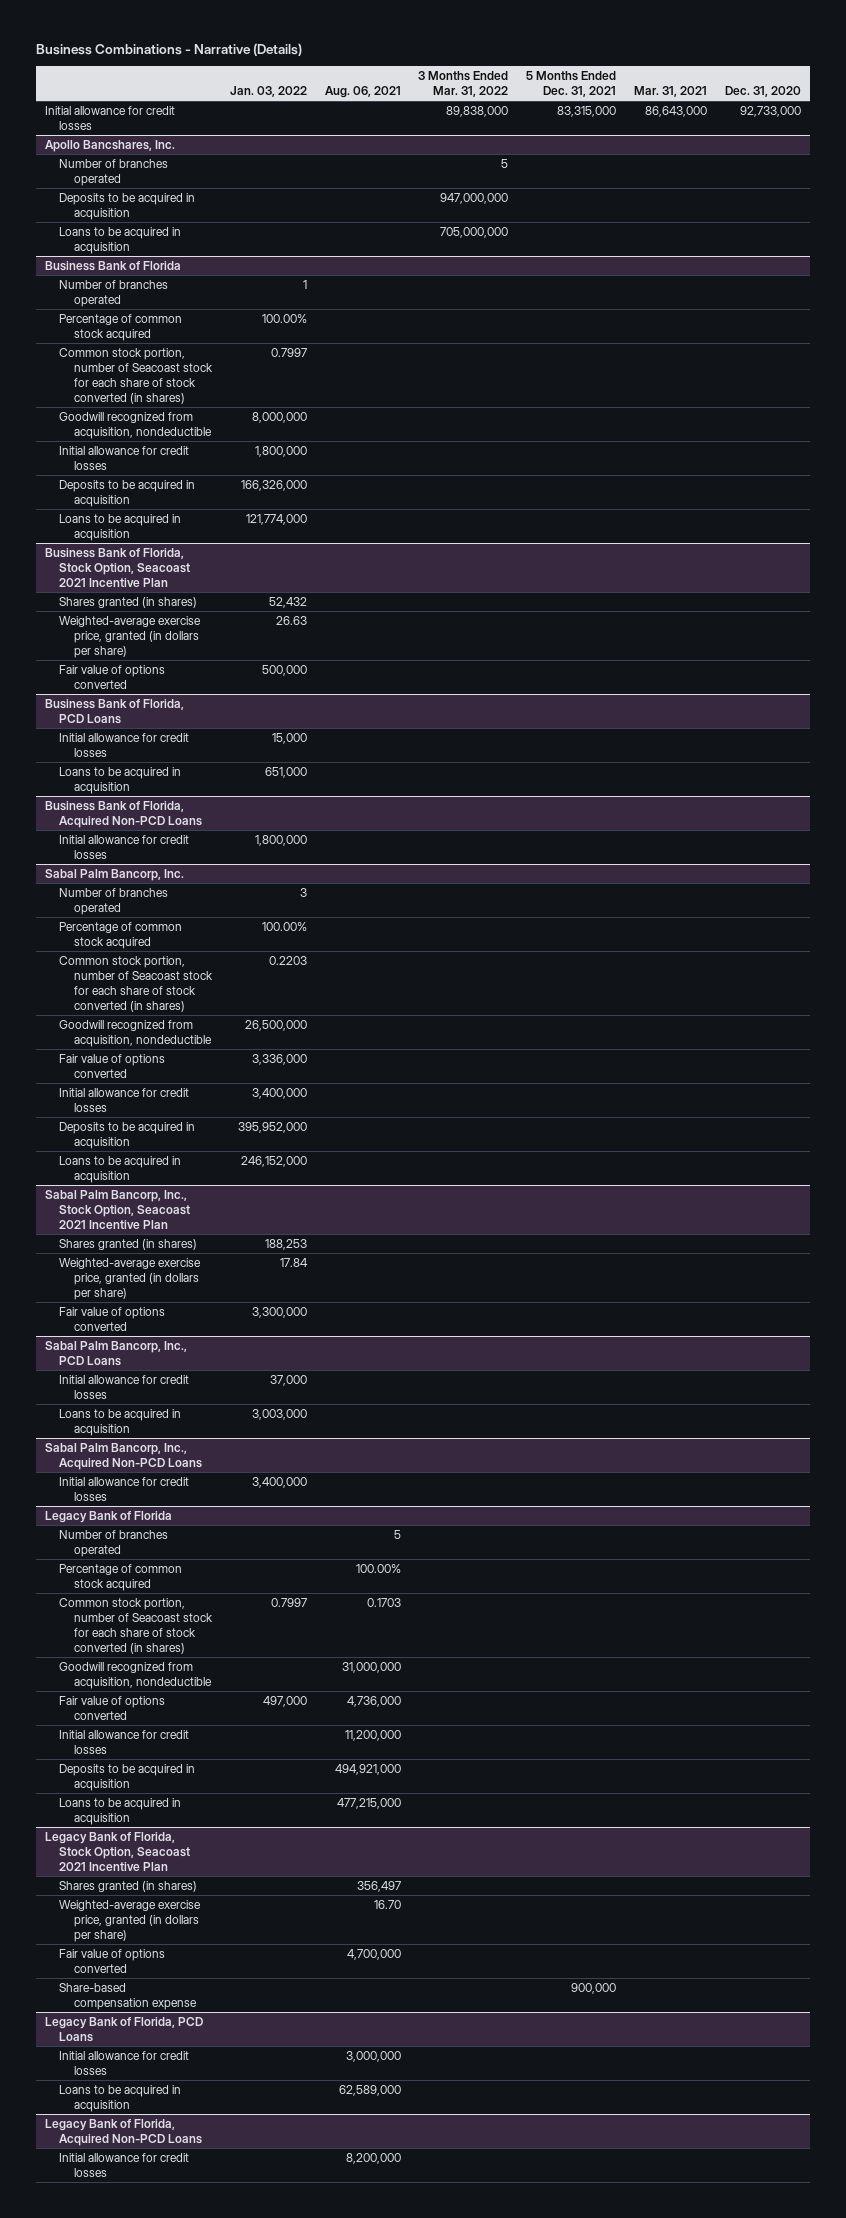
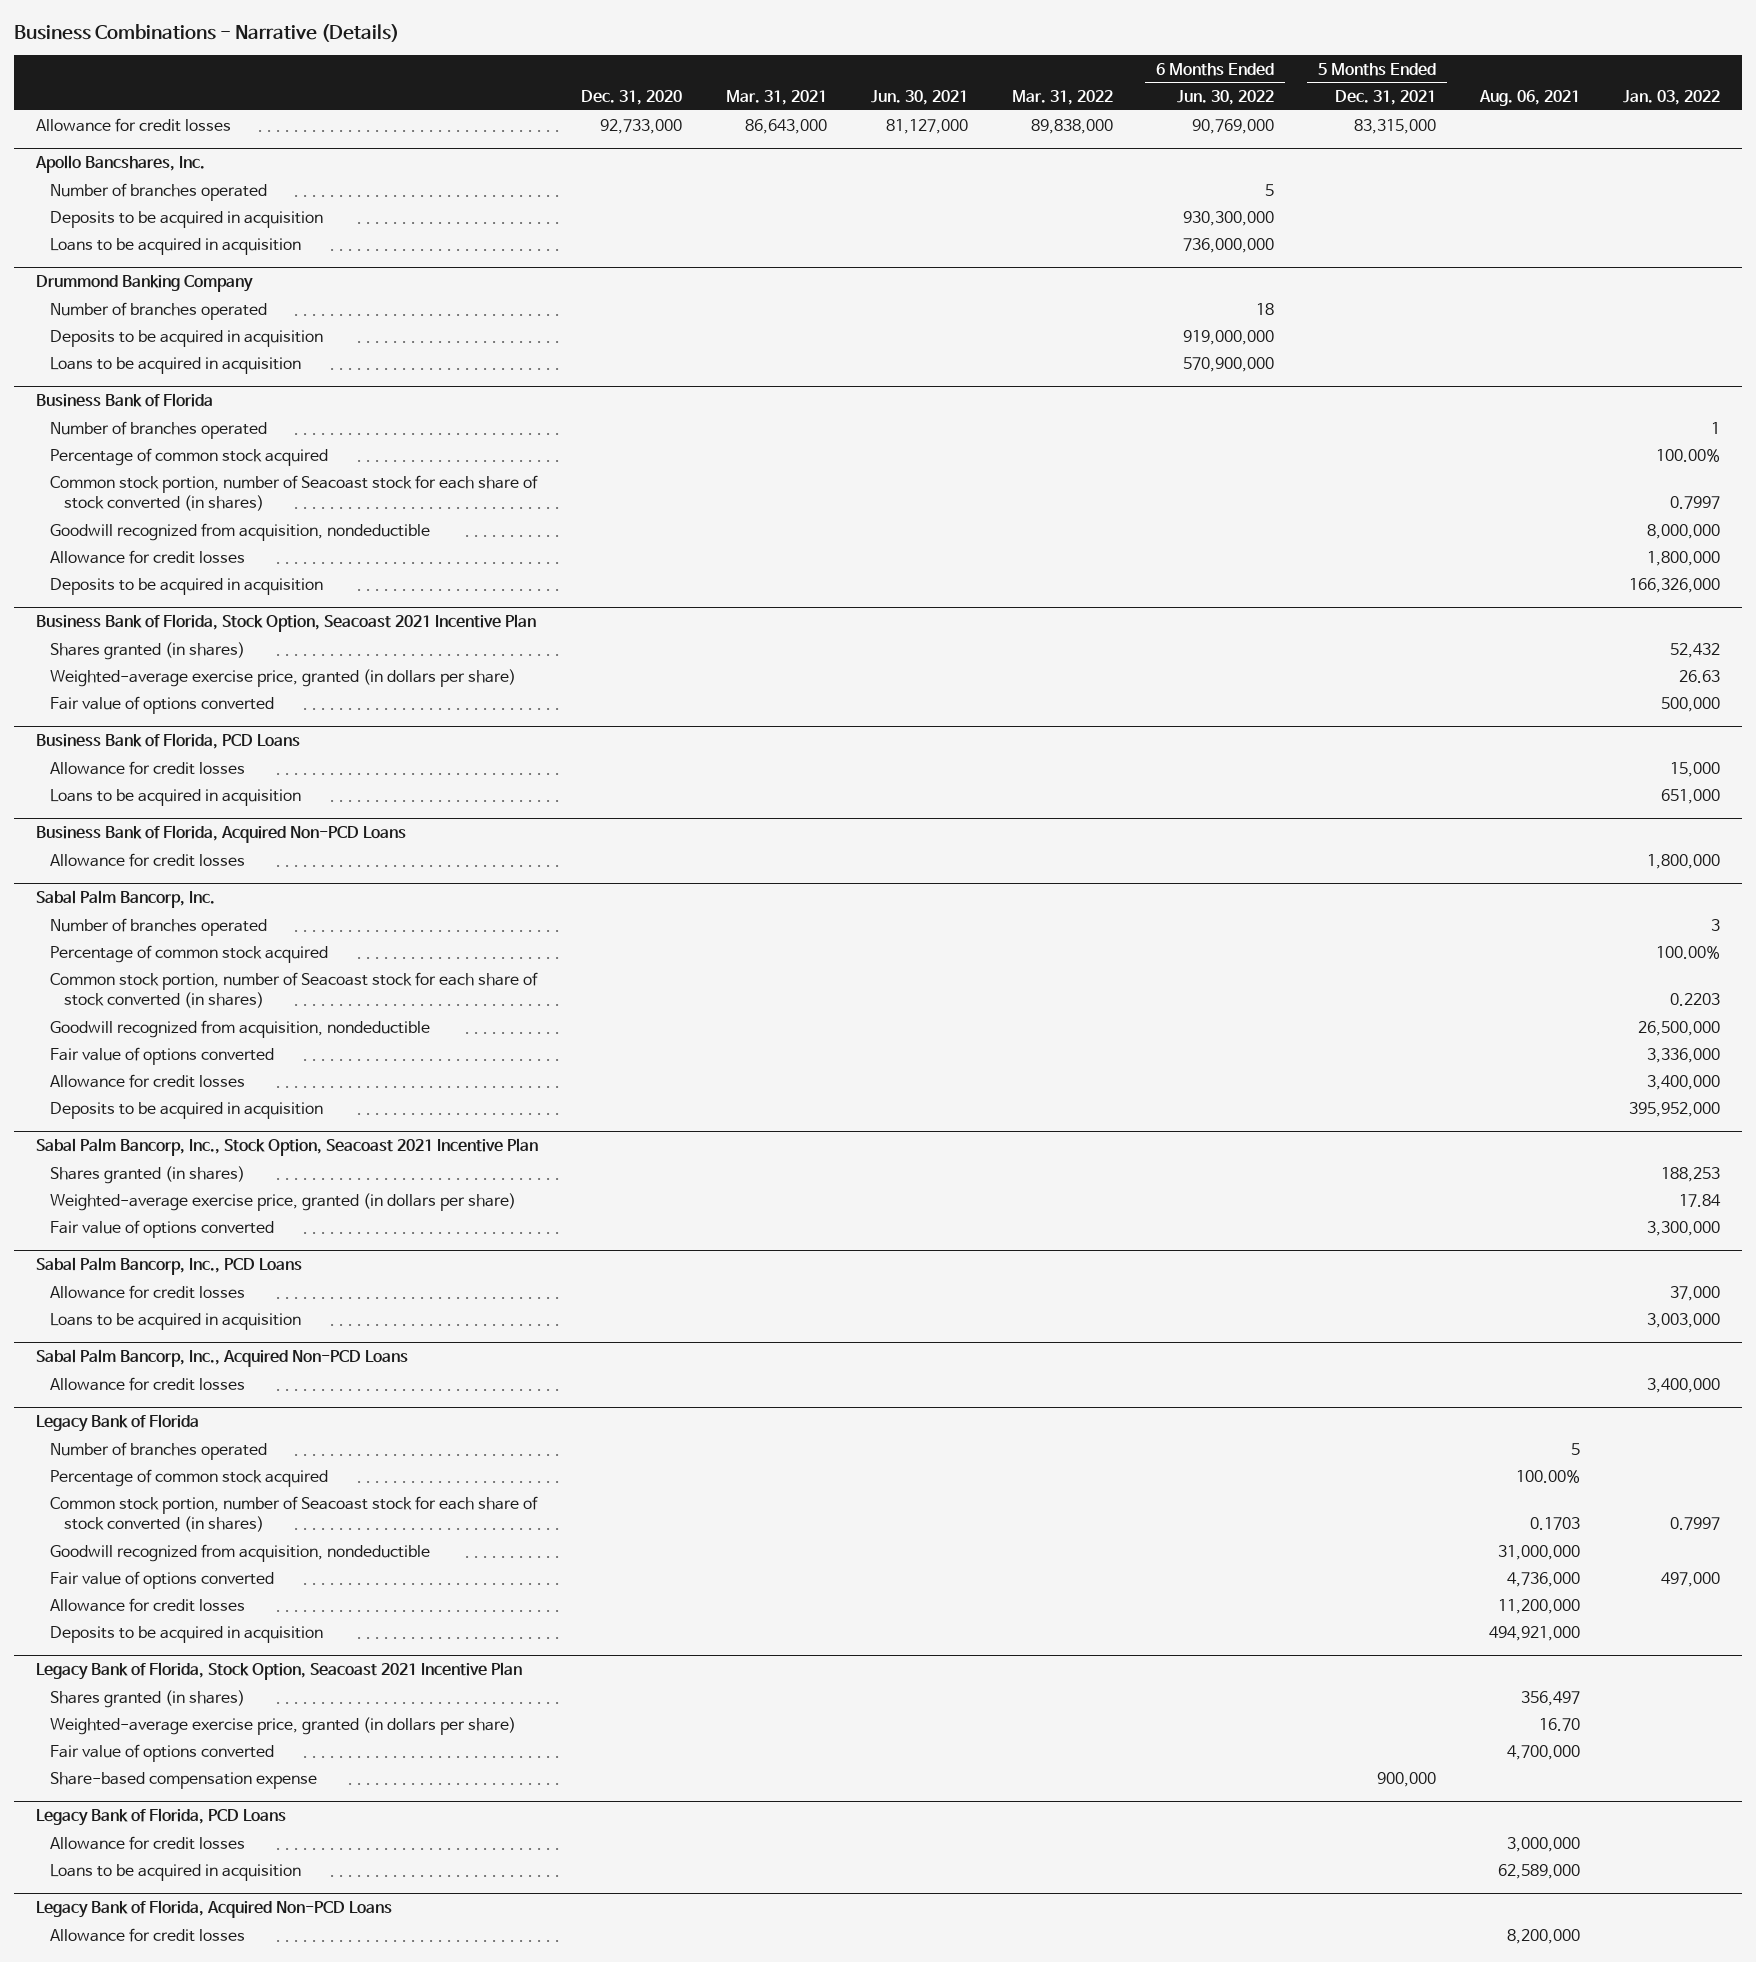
- | Jan. 03, 2022 | Aug. 06, 2021 | 3 Months Ended Mar. 31, 2022 | 5 Months Ended Dec. 31, 2021 | Mar. 31, 2021 | Dec. 31, 2020
+ | Dec. 31, 2020 | Mar. 31, 2021 | Jun. 30, 2021 | Mar. 31, 2022 | 6 Months Ended Jun. 30, 2022 | 5 Months Ended Dec. 31, 2021 | Aug. 06, 2021 | Jan. 03, 2022
- Initial allowance for credit losses | | | 89,838,000 | 83,315,000 | 86,643,000 | 92,733,000
+ Allowance for credit losses | 92,733,000 | 86,643,000 | 81,127,000 | 89,838,000 | 90,769,000 | 83,315,000 | |
+ Drummond Banking Company
+ Number of branches operated | | | | | 18 | | |
+ Deposits to be acquired in acquisition | | | | | 919,000,000 | | |
+ Loans to be acquired in acquisition | | | | | 570,900,000 | | |
@ Business Bank of Florida
- Initial allowance for credit losses | 1,800,000 | | | | |
+ Allowance for credit losses | | | | | | | | 1,800,000
- Loans to be acquired in acquisition | 121,774,000 | | | | |
@ Business Bank of Florida, PCD Loans
- Initial allowance for credit losses | 15,000 | | | | |
+ Allowance for credit losses | | | | | | | | 15,000
@ Business Bank of Florida, Acquired Non-PCD Loans
- Initial allowance for credit losses | 1,800,000 | | | | |
+ Allowance for credit losses | | | | | | | | 1,800,000
@ Sabal Palm Bancorp, Inc.
- Initial allowance for credit losses | 3,400,000 | | | | |
+ Allowance for credit losses | | | | | | | | 3,400,000
- Loans to be acquired in acquisition | 246,152,000 | | | | |
@ Sabal Palm Bancorp, Inc., PCD Loans
- Initial allowance for credit losses | 37,000 | | | | |
+ Allowance for credit losses | | | | | | | | 37,000
@ Sabal Palm Bancorp, Inc., Acquired Non-PCD Loans
- Initial allowance for credit losses | 3,400,000 | | | | |
+ Allowance for credit losses | | | | | | | | 3,400,000
@ Legacy Bank of Florida
- Initial allowance for credit losses | | 11,200,000 | | | |
+ Allowance for credit losses | | | | | | | 11,200,000 |
- Loans to be acquired in acquisition | | 477,215,000 | | | |
@ Legacy Bank of Florida, PCD Loans
- Initial allowance for credit losses | | 3,000,000 | | | |
+ Allowance for credit losses | | | | | | | 3,000,000 |
@ Legacy Bank of Florida, Acquired Non-PCD Loans
- Initial allowance for credit losses | | 8,200,000 | | | |
+ Allowance for credit losses | | | | | | | 8,200,000 |

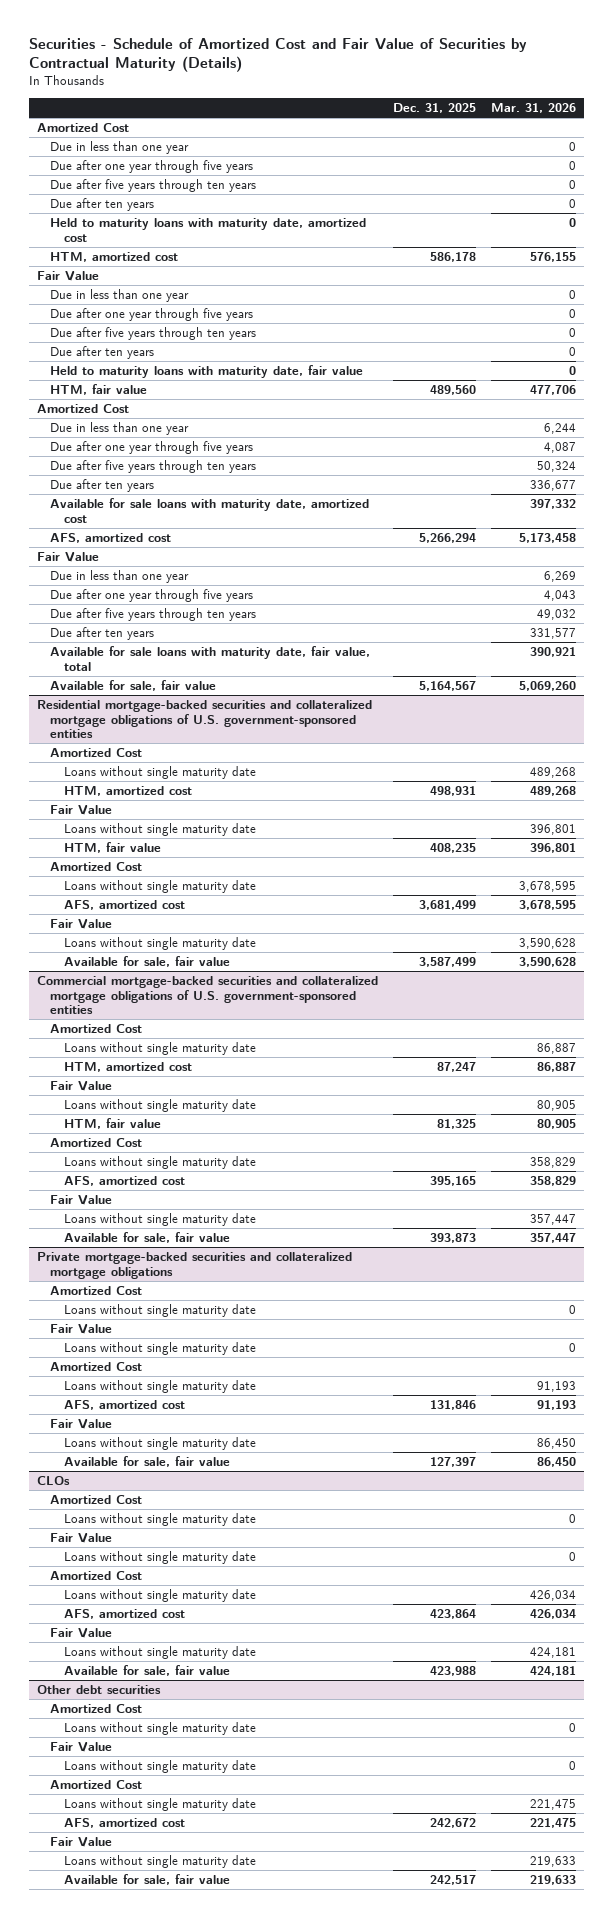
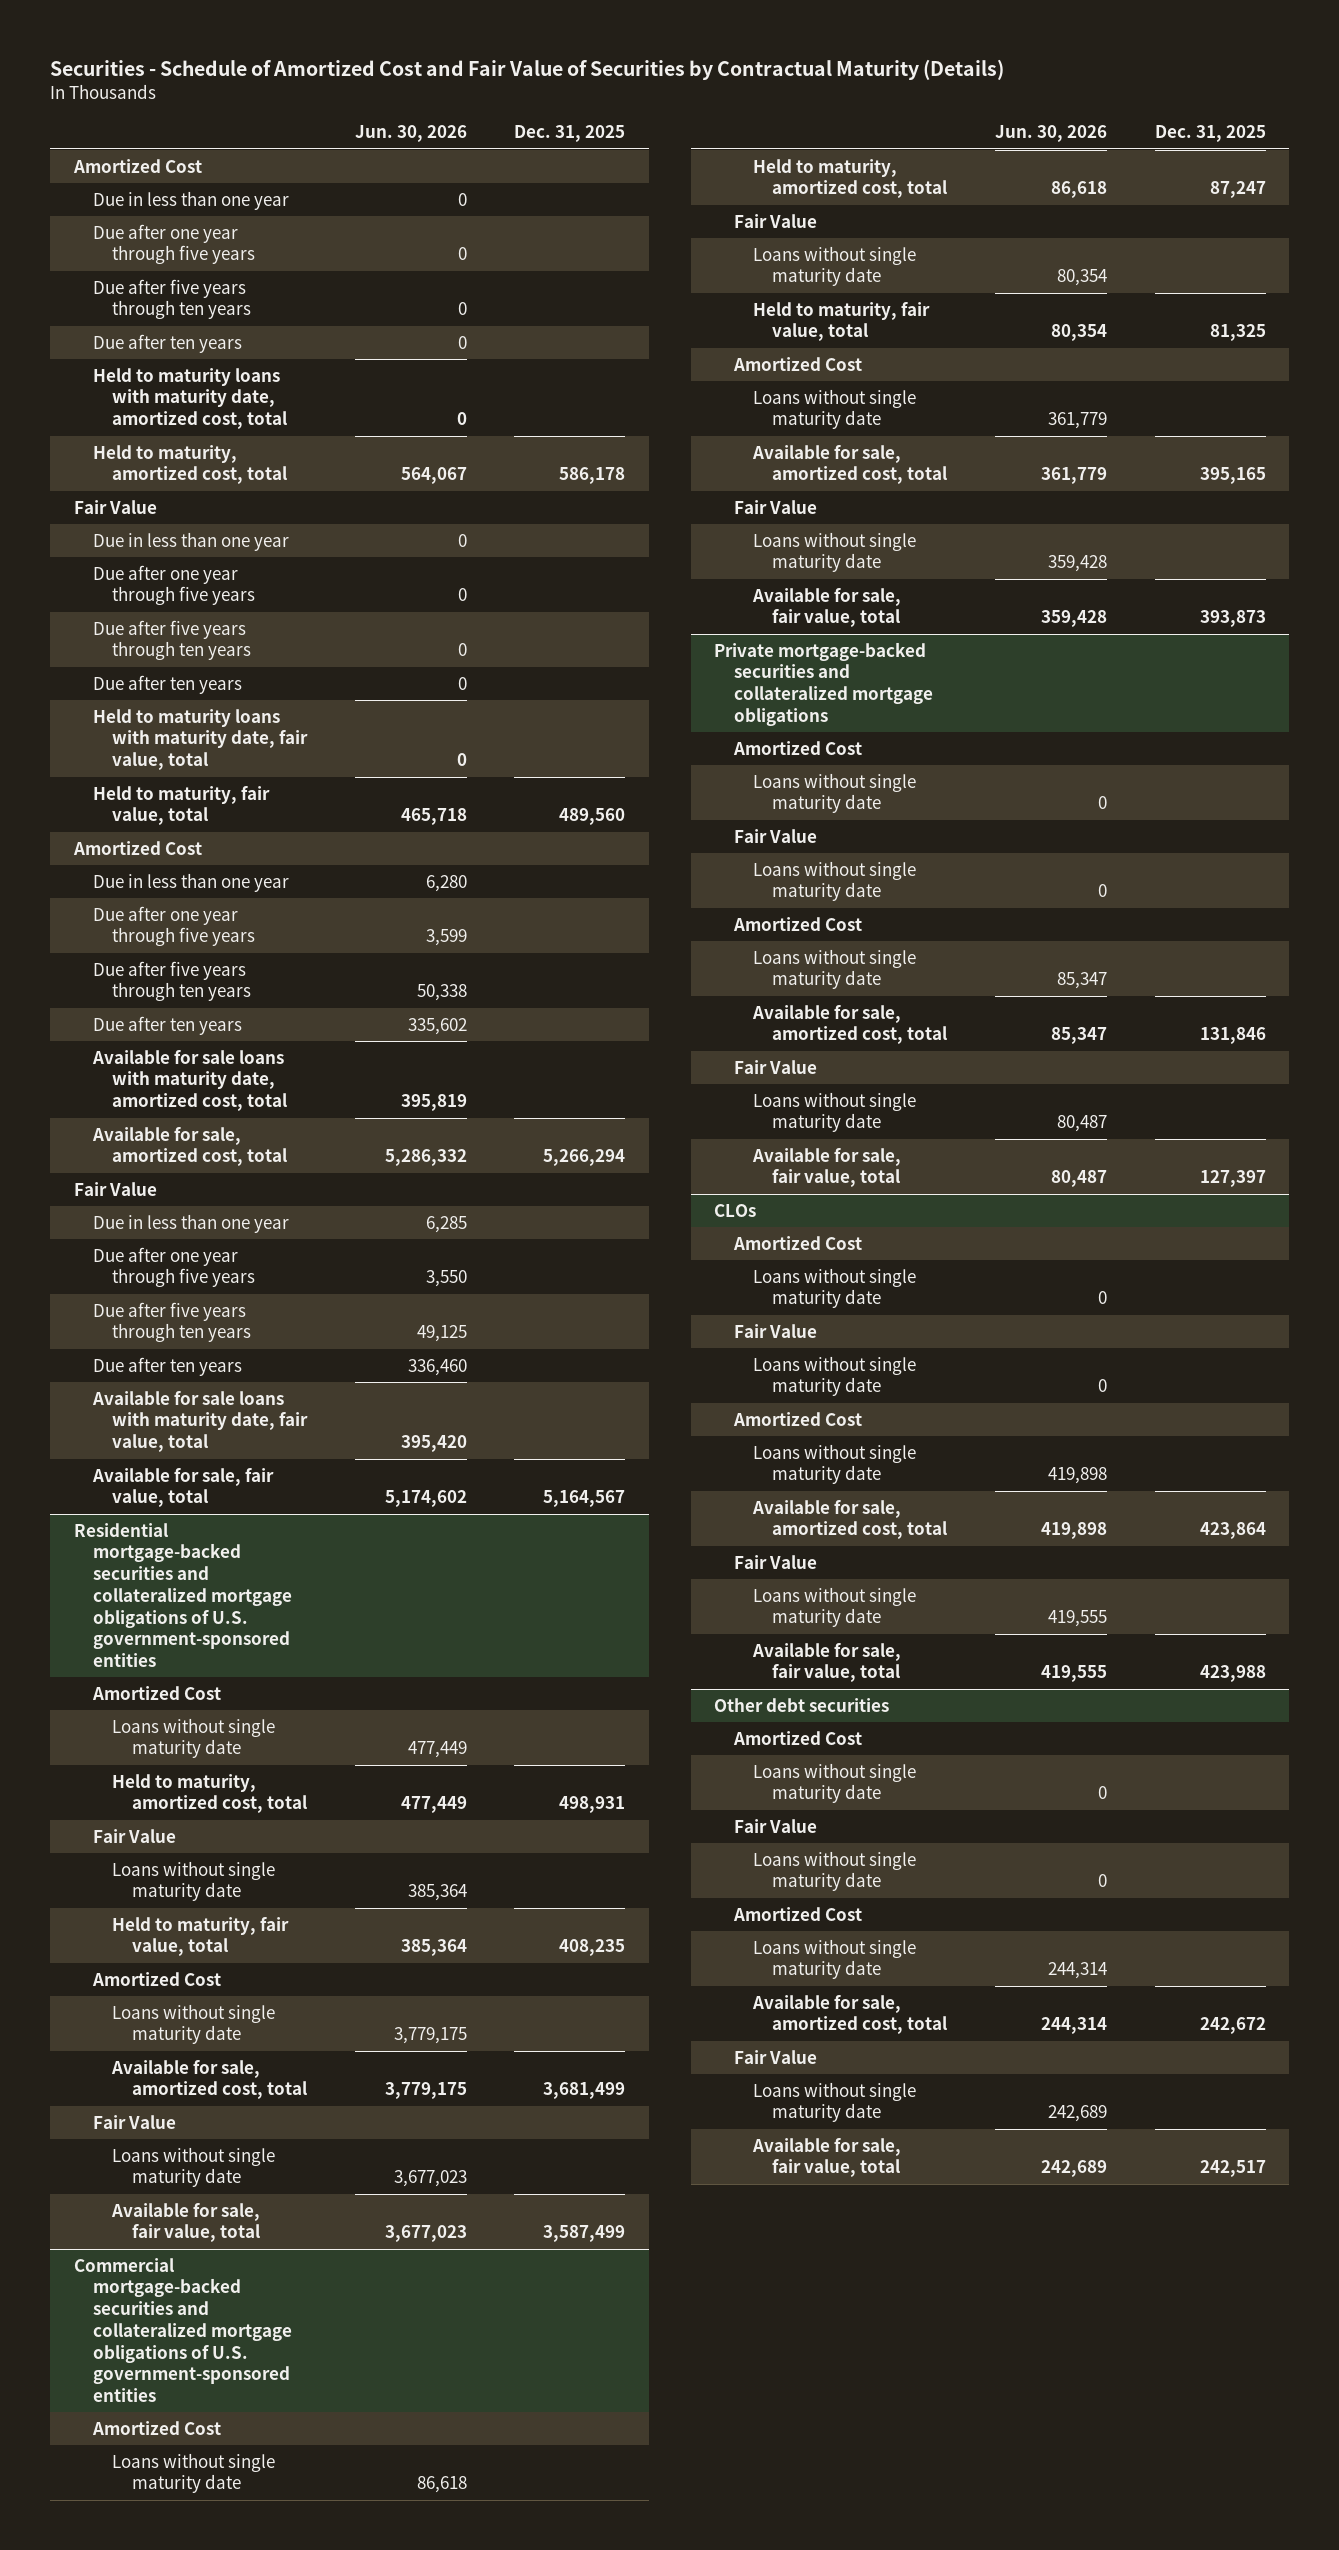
- | Dec. 31, 2025 | Mar. 31, 2026
+ | Jun. 30, 2026 | Dec. 31, 2025
- Held to maturity loans with maturity date, amortized cost | | 0
- HTM, amortized cost | 586,178 | 576,155
+ Held to maturity loans with maturity date, amortized cost, total | 0 |
+ Held to maturity, amortized cost, total | 564,067 | 586,178
- Held to maturity loans with maturity date, fair value | | 0
- HTM, fair value | 489,560 | 477,706
+ Held to maturity loans with maturity date, fair value, total | 0 |
+ Held to maturity, fair value, total | 465,718 | 489,560
- Available for sale loans with maturity date, amortized cost | | 397,332
- AFS, amortized cost | 5,266,294 | 5,173,458
+ Available for sale loans with maturity date, amortized cost, total | 395,819 |
+ Available for sale, amortized cost, total | 5,286,332 | 5,266,294
- Available for sale, fair value | 5,164,567 | 5,069,260
+ Available for sale, fair value, total | 5,174,602 | 5,164,567
@ Residential mortgage-backed securities and collateralized mortgage obligations of U.S. government-sponsored entities
- HTM, amortized cost | 498,931 | 489,268
+ Held to maturity, amortized cost, total | 477,449 | 498,931
- HTM, fair value | 408,235 | 396,801
+ Held to maturity, fair value, total | 385,364 | 408,235
- AFS, amortized cost | 3,681,499 | 3,678,595
+ Available for sale, amortized cost, total | 3,779,175 | 3,681,499
- Available for sale, fair value | 3,587,499 | 3,590,628
+ Available for sale, fair value, total | 3,677,023 | 3,587,499
@ Commercial mortgage-backed securities and collateralized mortgage obligations of U.S. government-sponsored entities
- HTM, amortized cost | 87,247 | 86,887
+ Held to maturity, amortized cost, total | 86,618 | 87,247
- HTM, fair value | 81,325 | 80,905
+ Held to maturity, fair value, total | 80,354 | 81,325
- AFS, amortized cost | 395,165 | 358,829
+ Available for sale, amortized cost, total | 361,779 | 395,165
- Available for sale, fair value | 393,873 | 357,447
+ Available for sale, fair value, total | 359,428 | 393,873
@ Private mortgage-backed securities and collateralized mortgage obligations
- AFS, amortized cost | 131,846 | 91,193
+ Available for sale, amortized cost, total | 85,347 | 131,846
- Available for sale, fair value | 127,397 | 86,450
+ Available for sale, fair value, total | 80,487 | 127,397
@ CLOs
- AFS, amortized cost | 423,864 | 426,034
+ Available for sale, amortized cost, total | 419,898 | 423,864
- Available for sale, fair value | 423,988 | 424,181
+ Available for sale, fair value, total | 419,555 | 423,988
@ Other debt securities
- AFS, amortized cost | 242,672 | 221,475
+ Available for sale, amortized cost, total | 244,314 | 242,672
- Available for sale, fair value | 242,517 | 219,633
+ Available for sale, fair value, total | 242,689 | 242,517

